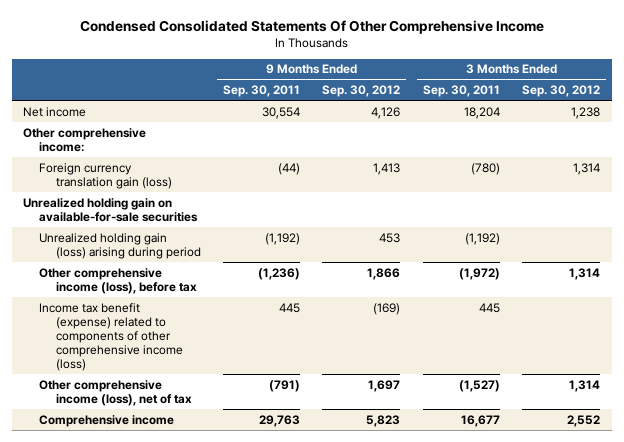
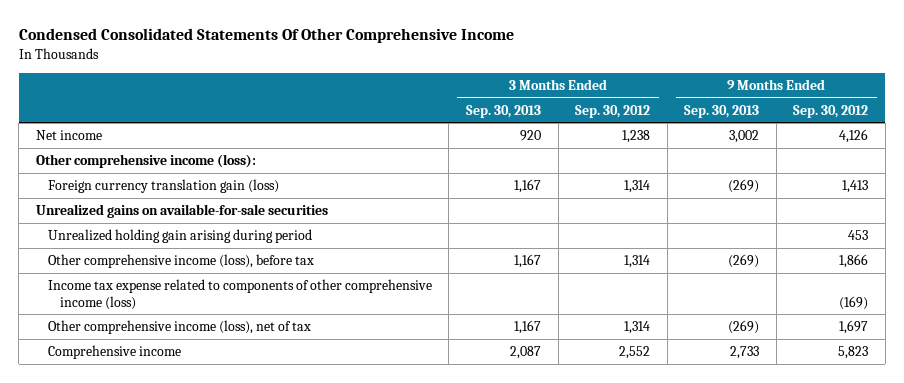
- | 9 Months Ended Sep. 30, 2011 | 9 Months Ended Sep. 30, 2012 | 3 Months Ended Sep. 30, 2011 | 3 Months Ended Sep. 30, 2012
+ | 3 Months Ended Sep. 30, 2013 | 3 Months Ended Sep. 30, 2012 | 9 Months Ended Sep. 30, 2013 | 9 Months Ended Sep. 30, 2012
- Other comprehensive income:
+ Other comprehensive income (loss):
- Unrealized holding gain on available-for-sale securities
- Unrealized holding gain (loss) arising during period | (1,192) | 453 | (1,192) |
+ Unrealized gains on available-for-sale securities
+ Unrealized holding gain arising during period | | | | 453
- Income tax benefit (expense) related to components of other comprehensive income (loss) | 445 | (169) | 445 |
+ Income tax expense related to components of other comprehensive income (loss) | | | | (169)

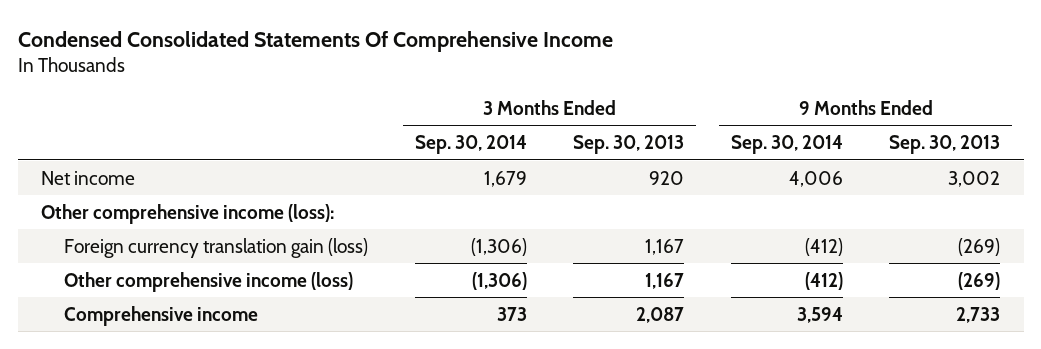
- Condensed Consolidated Statements Of Other Comprehensive Income
+ Condensed Consolidated Statements Of Comprehensive Income
- | 3 Months Ended Sep. 30, 2013 | 3 Months Ended Sep. 30, 2012 | 9 Months Ended Sep. 30, 2013 | 9 Months Ended Sep. 30, 2012
+ | 3 Months Ended Sep. 30, 2014 | 3 Months Ended Sep. 30, 2013 | 9 Months Ended Sep. 30, 2014 | 9 Months Ended Sep. 30, 2013
- Unrealized gains on available-for-sale securities
- Unrealized holding gain arising during period | | | | 453
- Other comprehensive income (loss), before tax | 1,167 | 1,314 | (269) | 1,866
- Income tax expense related to components of other comprehensive income (loss) | | | | (169)
- Other comprehensive income (loss), net of tax | 1,167 | 1,314 | (269) | 1,697
+ Other comprehensive income (loss) | (1,306) | 1,167 | (412) | (269)

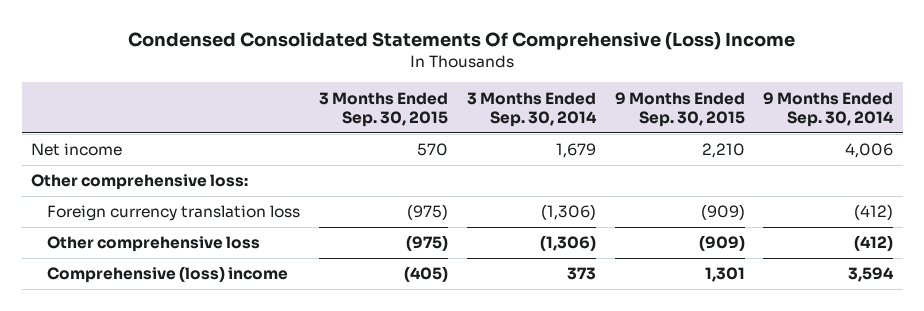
- Condensed Consolidated Statements Of Comprehensive Income
+ Condensed Consolidated Statements Of Comprehensive (Loss) Income
- | 3 Months Ended Sep. 30, 2014 | 3 Months Ended Sep. 30, 2013 | 9 Months Ended Sep. 30, 2014 | 9 Months Ended Sep. 30, 2013
+ | 3 Months Ended Sep. 30, 2015 | 3 Months Ended Sep. 30, 2014 | 9 Months Ended Sep. 30, 2015 | 9 Months Ended Sep. 30, 2014
- Other comprehensive income (loss):
- Foreign currency translation gain (loss) | (1,306) | 1,167 | (412) | (269)
- Other comprehensive income (loss) | (1,306) | 1,167 | (412) | (269)
- Comprehensive income | 373 | 2,087 | 3,594 | 2,733
+ Other comprehensive loss:
+ Foreign currency translation loss | (975) | (1,306) | (909) | (412)
+ Other comprehensive loss | (975) | (1,306) | (909) | (412)
+ Comprehensive (loss) income | (405) | 373 | 1,301 | 3,594

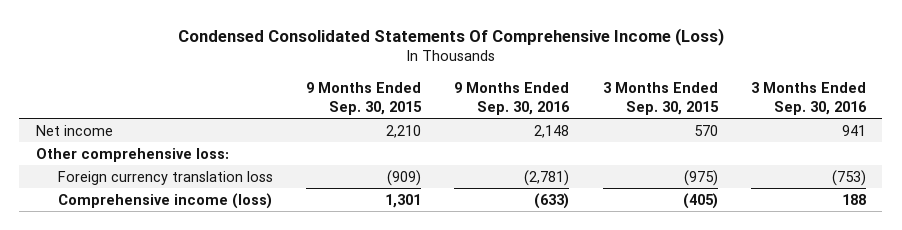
- Condensed Consolidated Statements Of Comprehensive (Loss) Income
+ Condensed Consolidated Statements Of Comprehensive Income (Loss)
- | 3 Months Ended Sep. 30, 2015 | 3 Months Ended Sep. 30, 2014 | 9 Months Ended Sep. 30, 2015 | 9 Months Ended Sep. 30, 2014
+ | 9 Months Ended Sep. 30, 2015 | 9 Months Ended Sep. 30, 2016 | 3 Months Ended Sep. 30, 2015 | 3 Months Ended Sep. 30, 2016
- Other comprehensive loss | (975) | (1,306) | (909) | (412)
- Comprehensive (loss) income | (405) | 373 | 1,301 | 3,594
+ Comprehensive income (loss) | 1,301 | (633) | (405) | 188

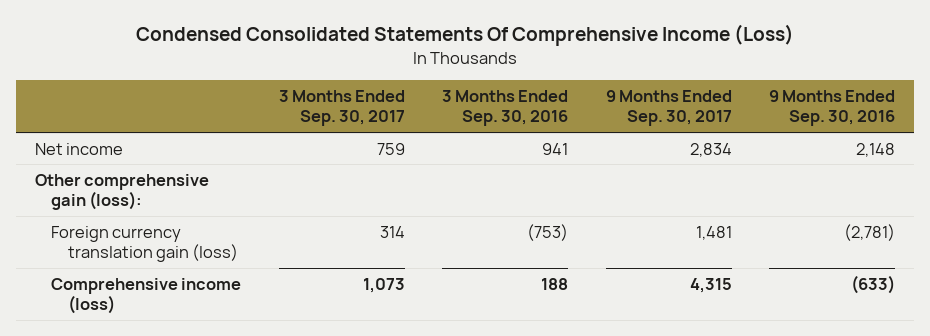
- | 9 Months Ended Sep. 30, 2015 | 9 Months Ended Sep. 30, 2016 | 3 Months Ended Sep. 30, 2015 | 3 Months Ended Sep. 30, 2016
+ | 3 Months Ended Sep. 30, 2017 | 3 Months Ended Sep. 30, 2016 | 9 Months Ended Sep. 30, 2017 | 9 Months Ended Sep. 30, 2016
- Other comprehensive loss:
- Foreign currency translation loss | (909) | (2,781) | (975) | (753)
+ Other comprehensive gain (loss):
+ Foreign currency translation gain (loss) | 314 | (753) | 1,481 | (2,781)

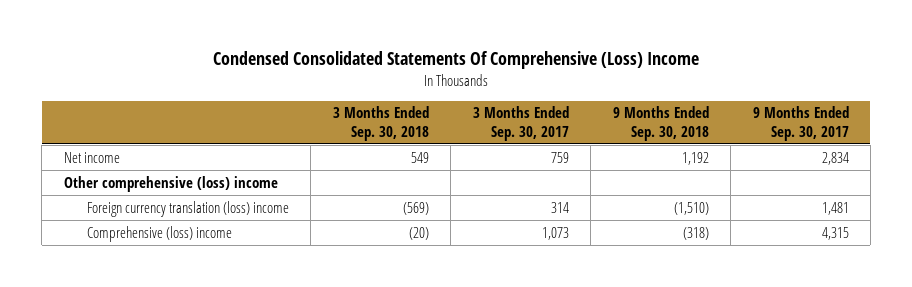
- Condensed Consolidated Statements Of Comprehensive Income (Loss)
+ Condensed Consolidated Statements Of Comprehensive (Loss) Income
- | 3 Months Ended Sep. 30, 2017 | 3 Months Ended Sep. 30, 2016 | 9 Months Ended Sep. 30, 2017 | 9 Months Ended Sep. 30, 2016
+ | 3 Months Ended Sep. 30, 2018 | 3 Months Ended Sep. 30, 2017 | 9 Months Ended Sep. 30, 2018 | 9 Months Ended Sep. 30, 2017
- Other comprehensive gain (loss):
- Foreign currency translation gain (loss) | 314 | (753) | 1,481 | (2,781)
- Comprehensive income (loss) | 1,073 | 188 | 4,315 | (633)
+ Other comprehensive (loss) income
+ Foreign currency translation (loss) income | (569) | 314 | (1,510) | 1,481
+ Comprehensive (loss) income | (20) | 1,073 | (318) | 4,315

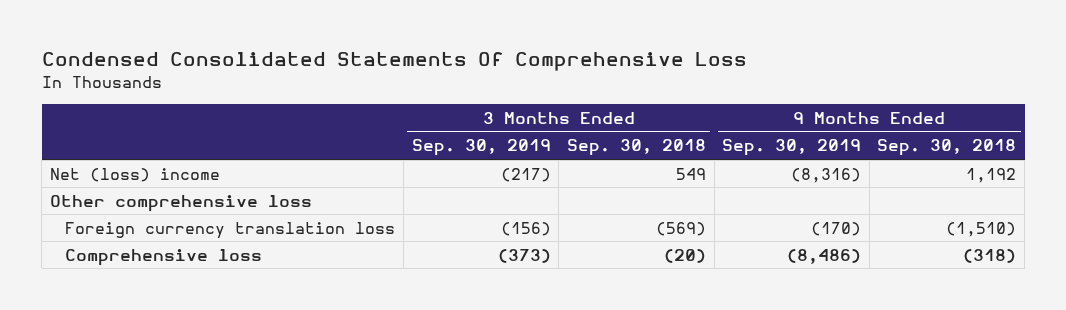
- Condensed Consolidated Statements Of Comprehensive (Loss) Income
+ Condensed Consolidated Statements Of Comprehensive Loss
- | 3 Months Ended Sep. 30, 2018 | 3 Months Ended Sep. 30, 2017 | 9 Months Ended Sep. 30, 2018 | 9 Months Ended Sep. 30, 2017
+ | 3 Months Ended Sep. 30, 2019 | 3 Months Ended Sep. 30, 2018 | 9 Months Ended Sep. 30, 2019 | 9 Months Ended Sep. 30, 2018
- Net income | 549 | 759 | 1,192 | 2,834
- Other comprehensive (loss) income
- Foreign currency translation (loss) income | (569) | 314 | (1,510) | 1,481
- Comprehensive (loss) income | (20) | 1,073 | (318) | 4,315
+ Net (loss) income | (217) | 549 | (8,316) | 1,192
+ Other comprehensive loss
+ Foreign currency translation loss | (156) | (569) | (170) | (1,510)
+ Comprehensive loss | (373) | (20) | (8,486) | (318)

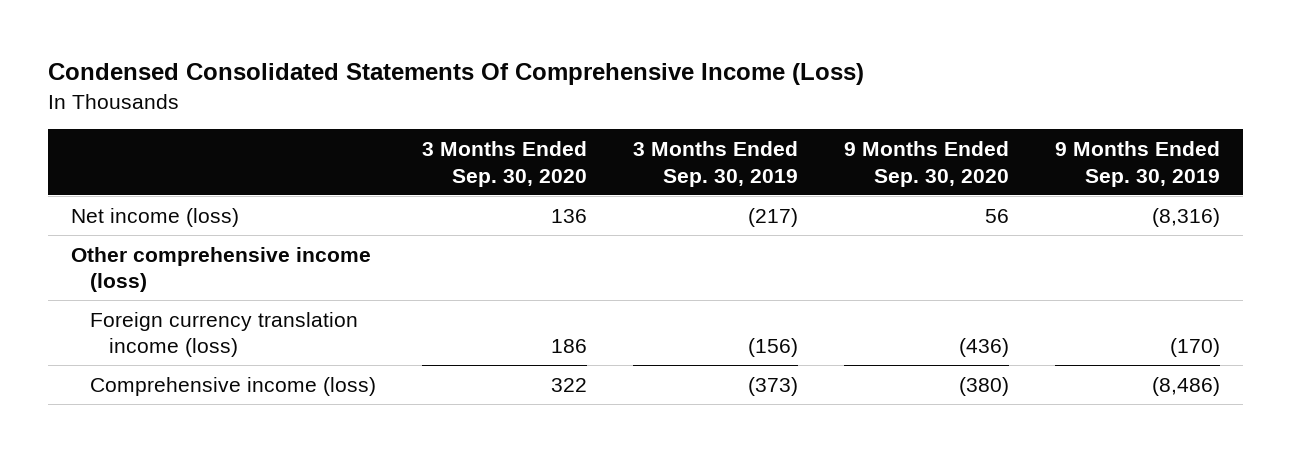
- Condensed Consolidated Statements Of Comprehensive Loss
+ Condensed Consolidated Statements Of Comprehensive Income (Loss)
- | 3 Months Ended Sep. 30, 2019 | 3 Months Ended Sep. 30, 2018 | 9 Months Ended Sep. 30, 2019 | 9 Months Ended Sep. 30, 2018
+ | 3 Months Ended Sep. 30, 2020 | 3 Months Ended Sep. 30, 2019 | 9 Months Ended Sep. 30, 2020 | 9 Months Ended Sep. 30, 2019
- Net (loss) income | (217) | 549 | (8,316) | 1,192
- Other comprehensive loss
- Foreign currency translation loss | (156) | (569) | (170) | (1,510)
- Comprehensive loss | (373) | (20) | (8,486) | (318)
+ Net income (loss) | 136 | (217) | 56 | (8,316)
+ Other comprehensive income (loss)
+ Foreign currency translation income (loss) | 186 | (156) | (436) | (170)
+ Comprehensive income (loss) | 322 | (373) | (380) | (8,486)

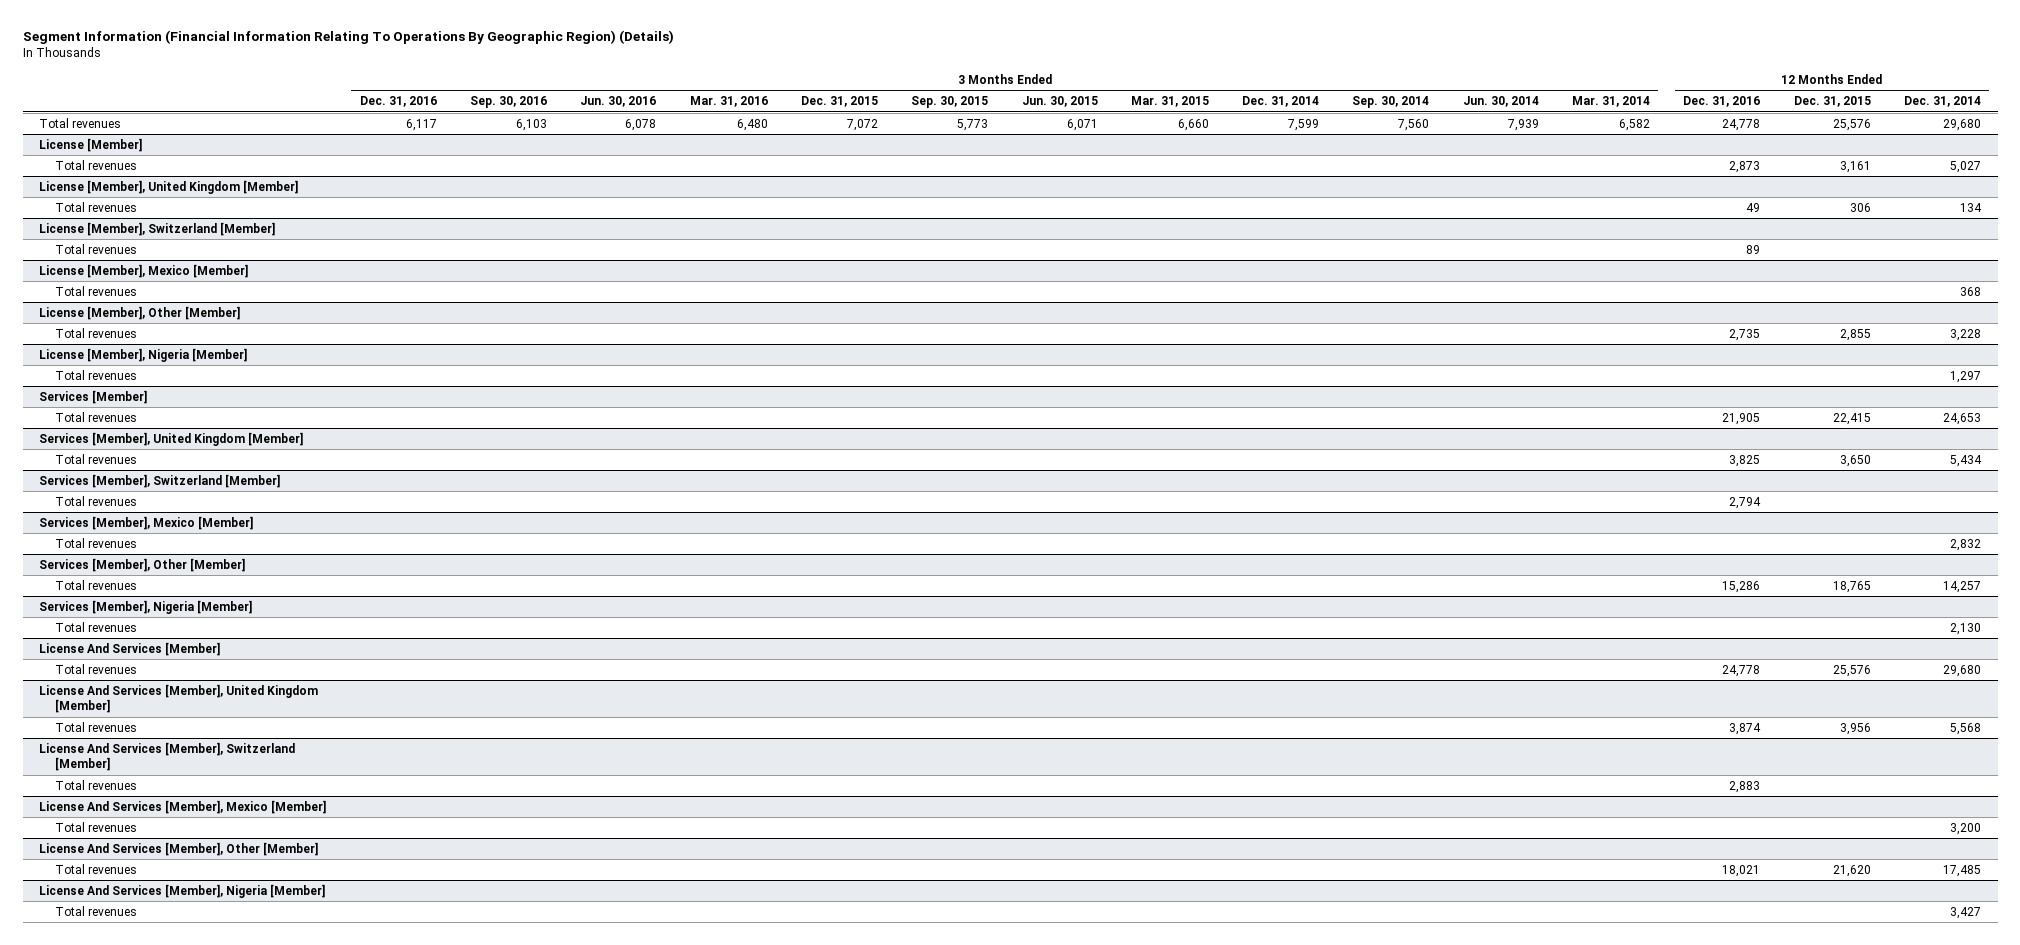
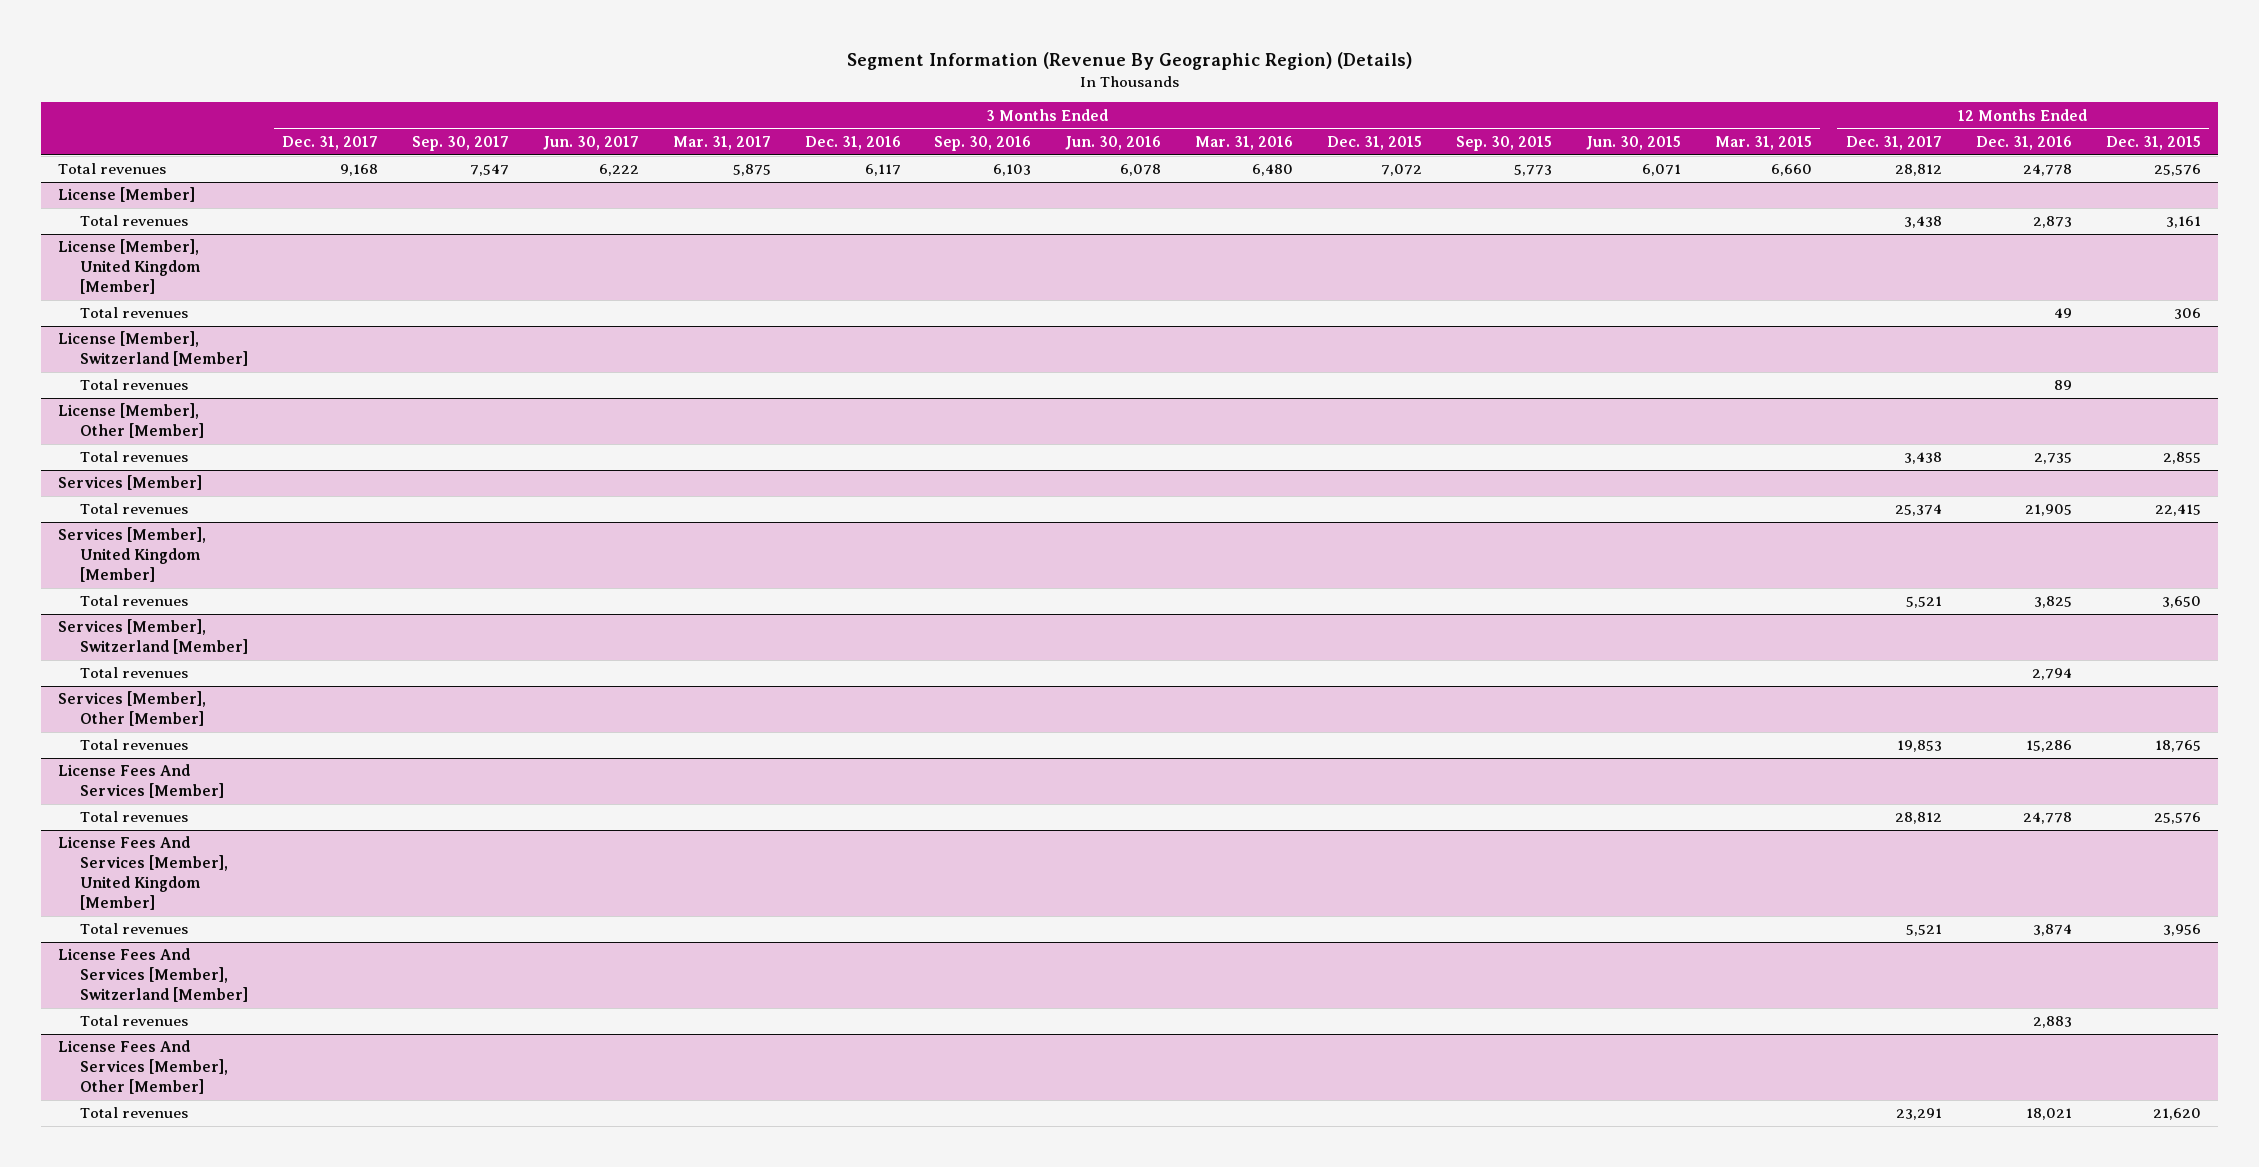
- Segment Information (Financial Information Relating To Operations By Geographic Region) (Details)
+ Segment Information (Revenue By Geographic Region) (Details)
- | 3 Months Ended Dec. 31, 2016 | 3 Months Ended Sep. 30, 2016 | 3 Months Ended Jun. 30, 2016 | 3 Months Ended Mar. 31, 2016 | 3 Months Ended Dec. 31, 2015 | 3 Months Ended Sep. 30, 2015 | 3 Months Ended Jun. 30, 2015 | 3 Months Ended Mar. 31, 2015 | 3 Months Ended Dec. 31, 2014 | 3 Months Ended Sep. 30, 2014 | 3 Months Ended Jun. 30, 2014 | 3 Months Ended Mar. 31, 2014 | 12 Months Ended Dec. 31, 2016 | 12 Months Ended Dec. 31, 2015 | 12 Months Ended Dec. 31, 2014
+ | 3 Months Ended Dec. 31, 2017 | 3 Months Ended Sep. 30, 2017 | 3 Months Ended Jun. 30, 2017 | 3 Months Ended Mar. 31, 2017 | 3 Months Ended Dec. 31, 2016 | 3 Months Ended Sep. 30, 2016 | 3 Months Ended Jun. 30, 2016 | 3 Months Ended Mar. 31, 2016 | 3 Months Ended Dec. 31, 2015 | 3 Months Ended Sep. 30, 2015 | 3 Months Ended Jun. 30, 2015 | 3 Months Ended Mar. 31, 2015 | 12 Months Ended Dec. 31, 2017 | 12 Months Ended Dec. 31, 2016 | 12 Months Ended Dec. 31, 2015
- License [Member], Mexico [Member]
- Total revenues | | | | | | | | | | | | | | | 368
- License [Member], Nigeria [Member]
- Total revenues | | | | | | | | | | | | | | | 1,297
- Services [Member], Mexico [Member]
- Total revenues | | | | | | | | | | | | | | | 2,832
- Services [Member], Nigeria [Member]
- Total revenues | | | | | | | | | | | | | | | 2,130
- License And Services [Member]
+ License Fees And Services [Member]
- License And Services [Member], United Kingdom [Member]
+ License Fees And Services [Member], United Kingdom [Member]
- License And Services [Member], Switzerland [Member]
+ License Fees And Services [Member], Switzerland [Member]
- License And Services [Member], Mexico [Member]
- Total revenues | | | | | | | | | | | | | | | 3,200
- License And Services [Member], Other [Member]
+ License Fees And Services [Member], Other [Member]
- License And Services [Member], Nigeria [Member]
- Total revenues | | | | | | | | | | | | | | | 3,427

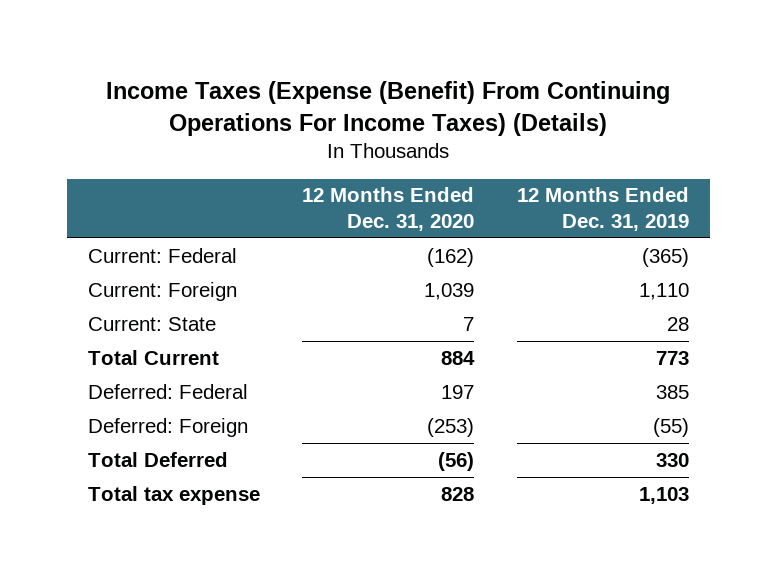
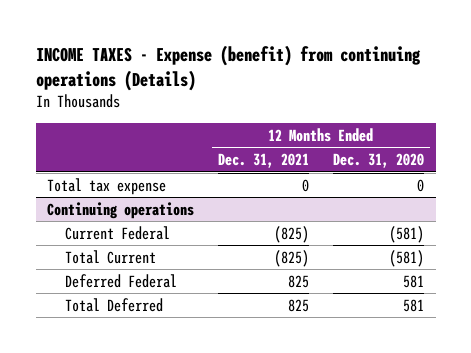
- Income Taxes (Expense (Benefit) From Continuing Operations For Income Taxes) (Details)
+ INCOME TAXES - Expense (benefit) from continuing operations (Details)
- | 12 Months Ended Dec. 31, 2020 | 12 Months Ended Dec. 31, 2019
+ | 12 Months Ended Dec. 31, 2021 | 12 Months Ended Dec. 31, 2020
- Current: Federal | (162) | (365)
- Current: Foreign | 1,039 | 1,110
- Current: State | 7 | 28
- Total Current | 884 | 773
- Deferred: Federal | 197 | 385
- Deferred: Foreign | (253) | (55)
- Total Deferred | (56) | 330
- Total tax expense | 828 | 1,103
+ Total tax expense | 0 | 0
+ Continuing operations
+ Current Federal | (825) | (581)
+ Total Current | (825) | (581)
+ Deferred Federal | 825 | 581
+ Total Deferred | 825 | 581

